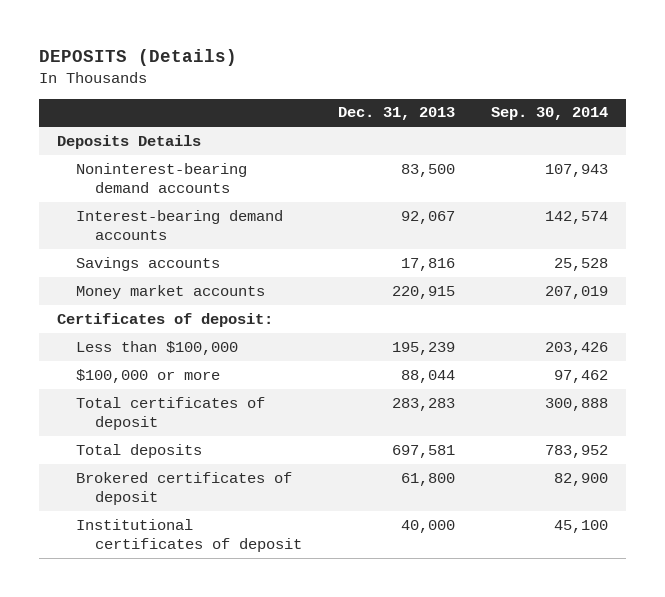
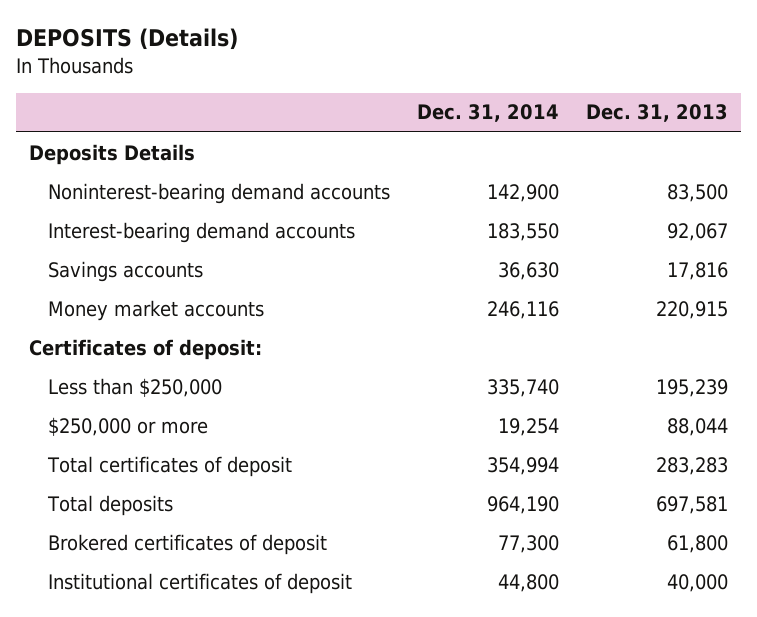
- | Dec. 31, 2013 | Sep. 30, 2014
+ | Dec. 31, 2014 | Dec. 31, 2013
- Less than $100,000 | 195,239 | 203,426
- $100,000 or more | 88,044 | 97,462
+ Less than $250,000 | 335,740 | 195,239
+ $250,000 or more | 19,254 | 88,044

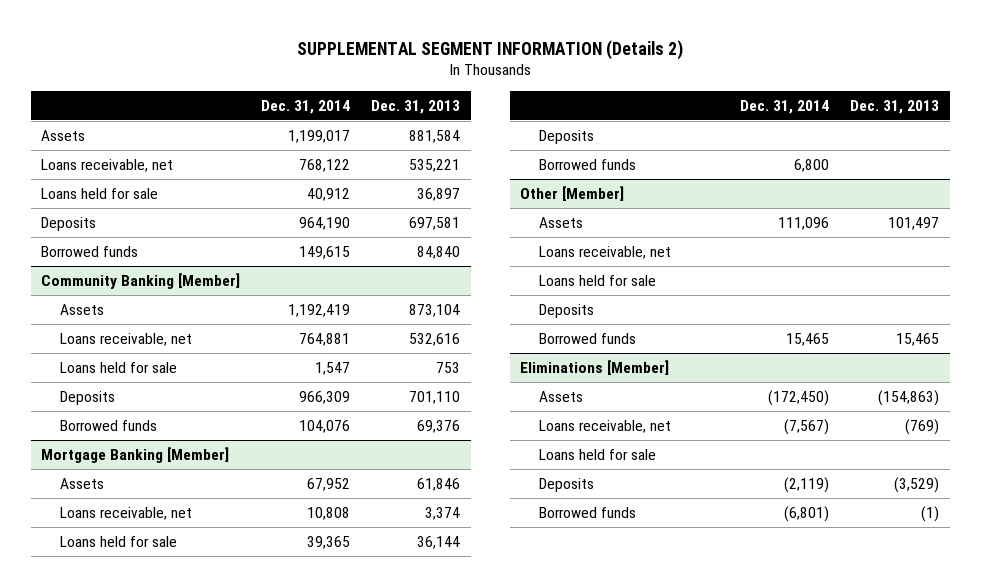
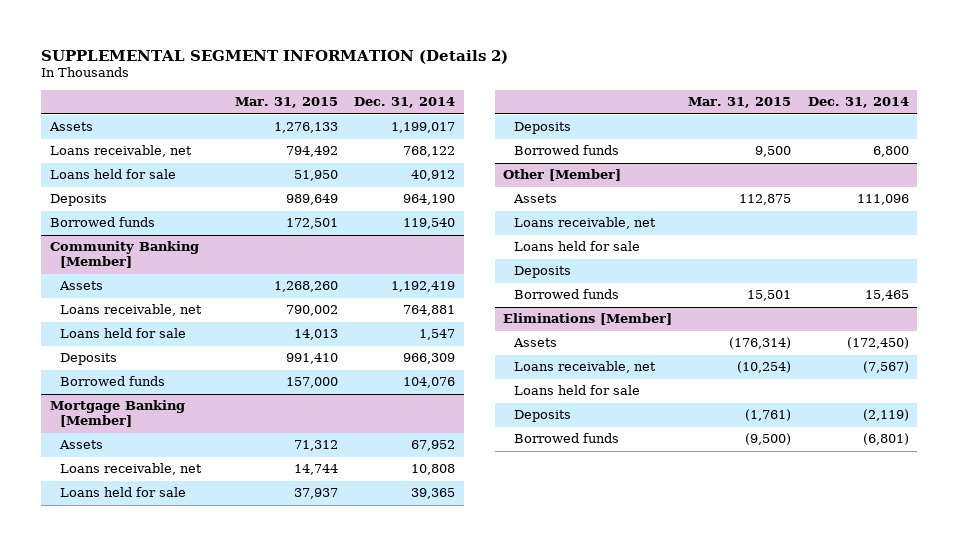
- | Dec. 31, 2014 | Dec. 31, 2013
+ | Mar. 31, 2015 | Dec. 31, 2014
- Borrowed funds | 149,615 | 84,840
+ Borrowed funds | 172,501 | 119,540

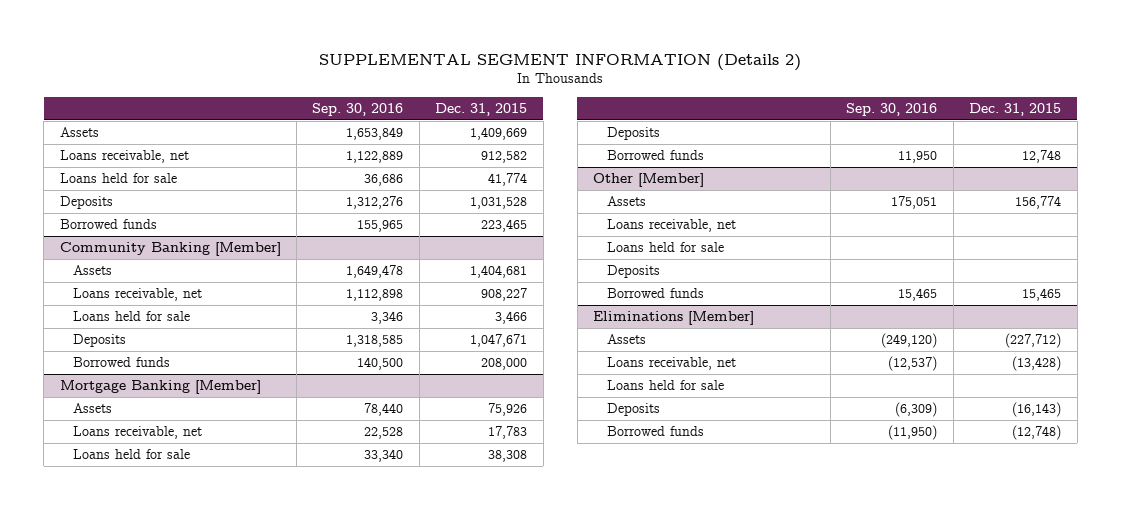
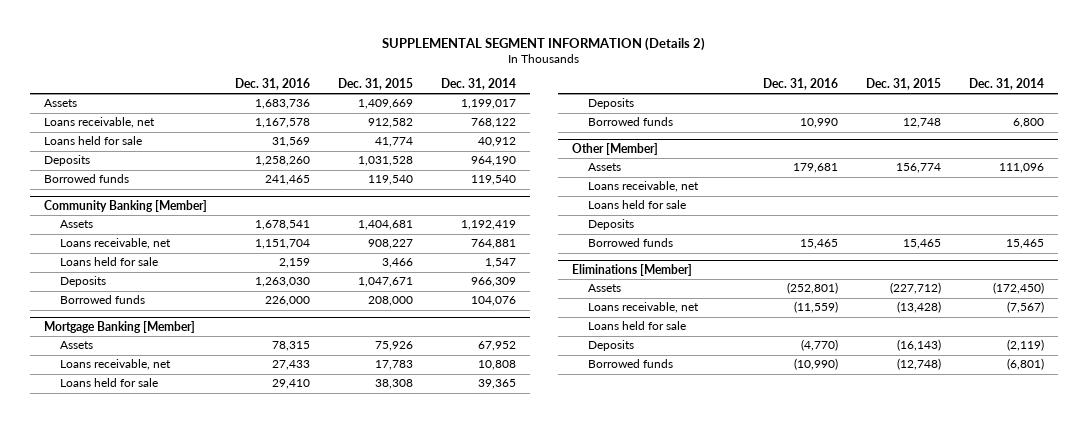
- | Sep. 30, 2016 | Dec. 31, 2015
+ | Dec. 31, 2016 | Dec. 31, 2015 | Dec. 31, 2014
- Borrowed funds | 155,965 | 223,465
+ Borrowed funds | 241,465 | 119,540 | 119,540

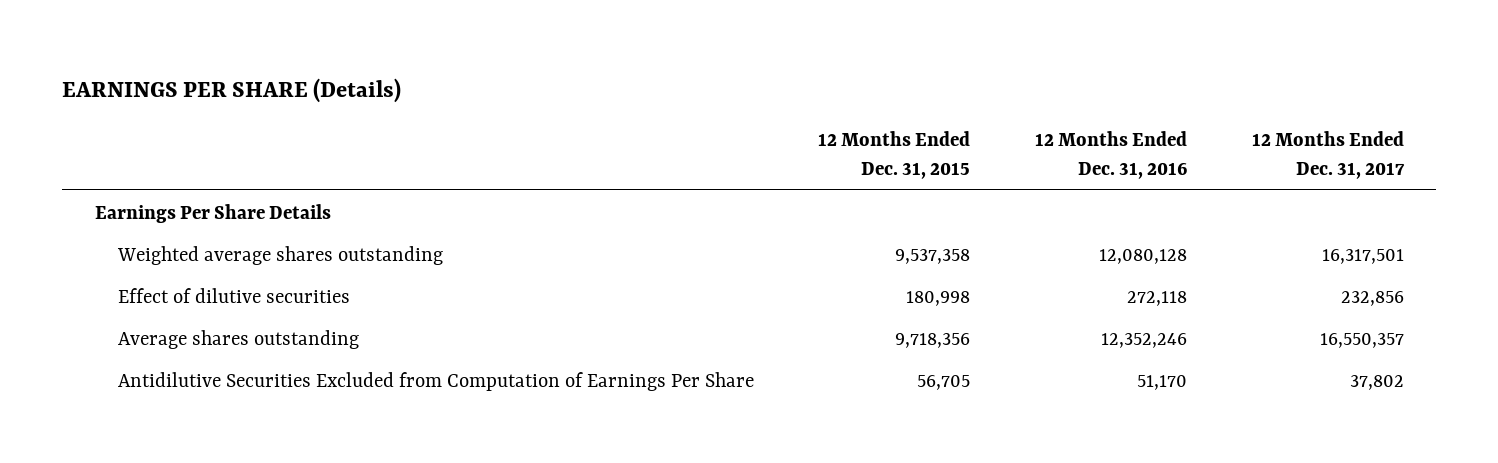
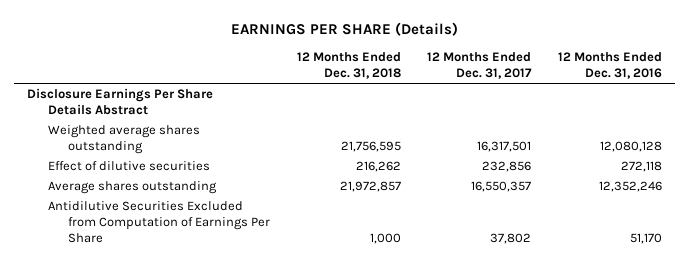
- | 12 Months Ended Dec. 31, 2015 | 12 Months Ended Dec. 31, 2016 | 12 Months Ended Dec. 31, 2017
+ | 12 Months Ended Dec. 31, 2018 | 12 Months Ended Dec. 31, 2017 | 12 Months Ended Dec. 31, 2016
- Earnings Per Share Details
+ Disclosure Earnings Per Share Details Abstract

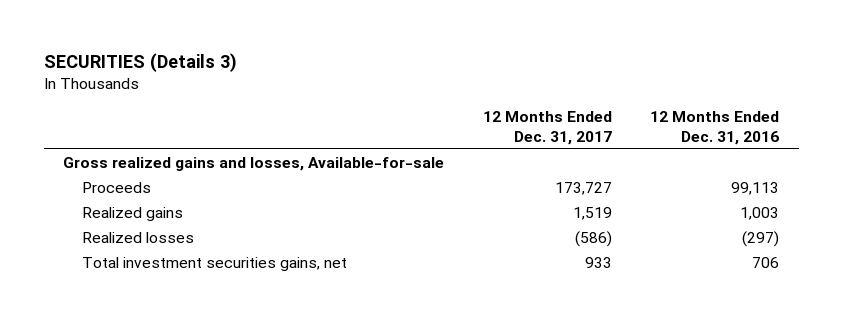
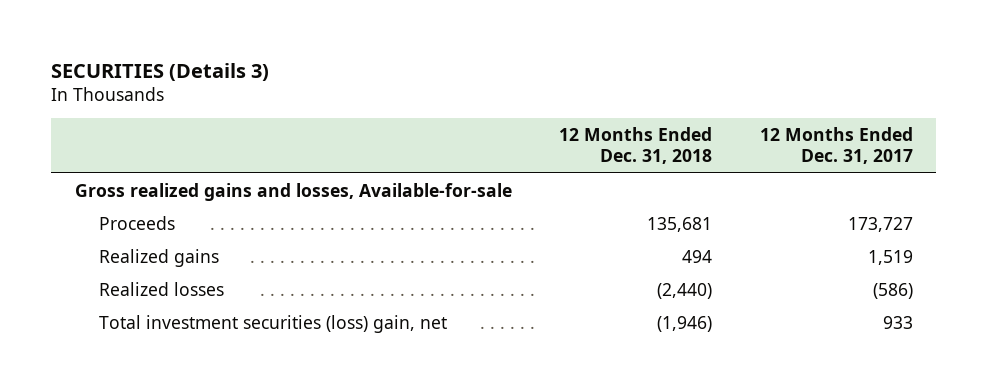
- | 12 Months Ended Dec. 31, 2017 | 12 Months Ended Dec. 31, 2016
+ | 12 Months Ended Dec. 31, 2018 | 12 Months Ended Dec. 31, 2017
- Total investment securities gains, net | 933 | 706
+ Total investment securities (loss) gain, net | (1,946) | 933

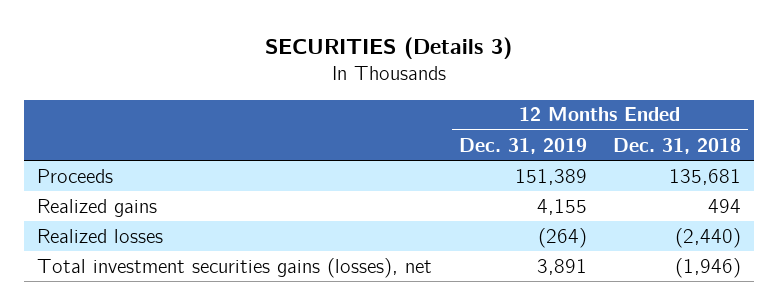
- | 12 Months Ended Dec. 31, 2018 | 12 Months Ended Dec. 31, 2017
+ | 12 Months Ended Dec. 31, 2019 | 12 Months Ended Dec. 31, 2018
- Gross realized gains and losses, Available-for-sale
- Total investment securities (loss) gain, net | (1,946) | 933
+ Total investment securities gains (losses), net | 3,891 | (1,946)

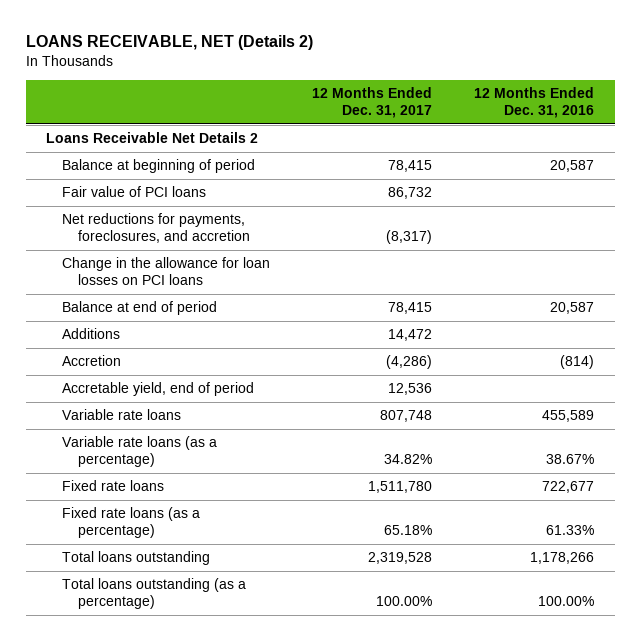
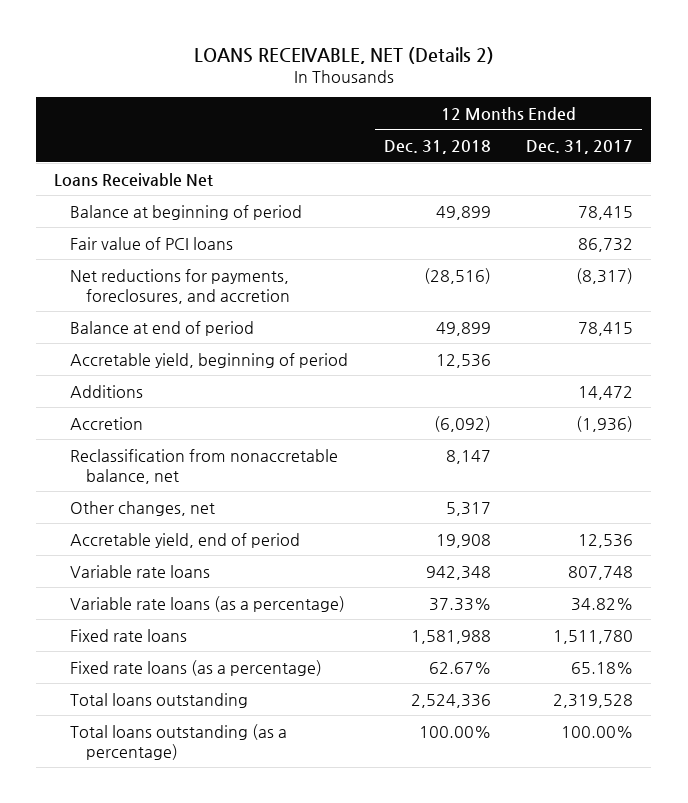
- | 12 Months Ended Dec. 31, 2017 | 12 Months Ended Dec. 31, 2016
+ | 12 Months Ended Dec. 31, 2018 | 12 Months Ended Dec. 31, 2017
- Loans Receivable Net Details 2
+ Loans Receivable Net
- Change in the allowance for loan losses on PCI loans
+ Accretable yield, beginning of period | 12,536 |
- Accretion | (4,286) | (814)
+ Accretion | (6,092) | (1,936)
+ Reclassification from nonaccretable balance, net | 8,147 |
+ Other changes, net | 5,317 |

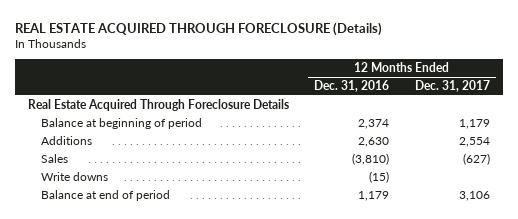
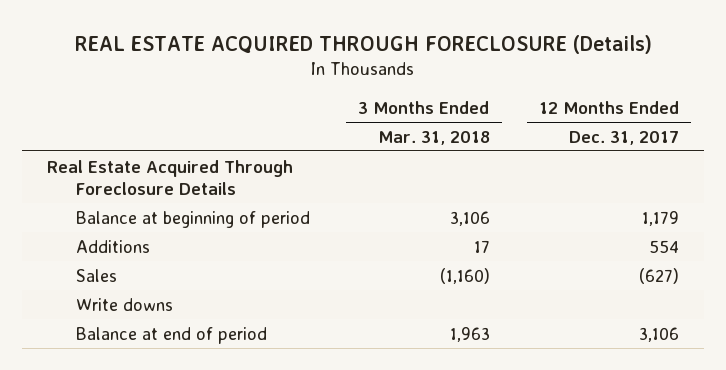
- | 12 Months Ended Dec. 31, 2016 | 12 Months Ended Dec. 31, 2017
+ | 3 Months Ended Mar. 31, 2018 | 12 Months Ended Dec. 31, 2017
- Additions | 2,630 | 2,554
+ Additions | 17 | 554

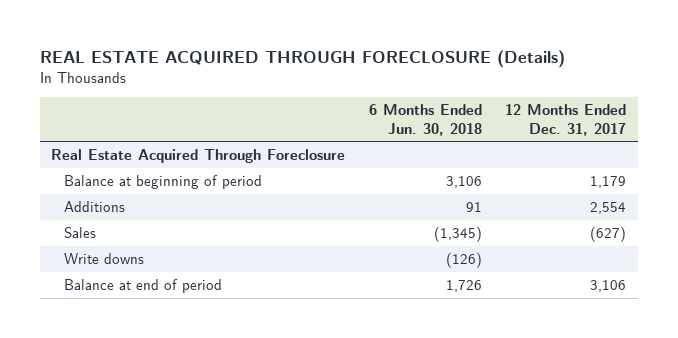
- | 3 Months Ended Mar. 31, 2018 | 12 Months Ended Dec. 31, 2017
+ | 6 Months Ended Jun. 30, 2018 | 12 Months Ended Dec. 31, 2017
- Real Estate Acquired Through Foreclosure Details
+ Real Estate Acquired Through Foreclosure
- Additions | 17 | 554
+ Additions | 91 | 2,554

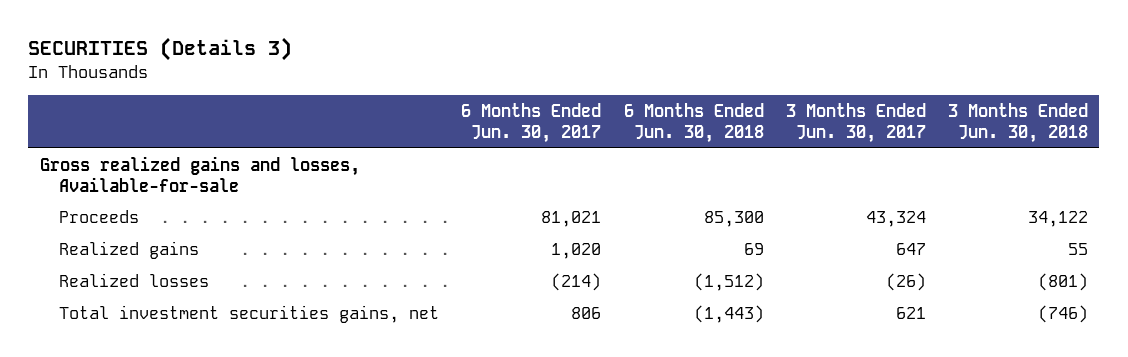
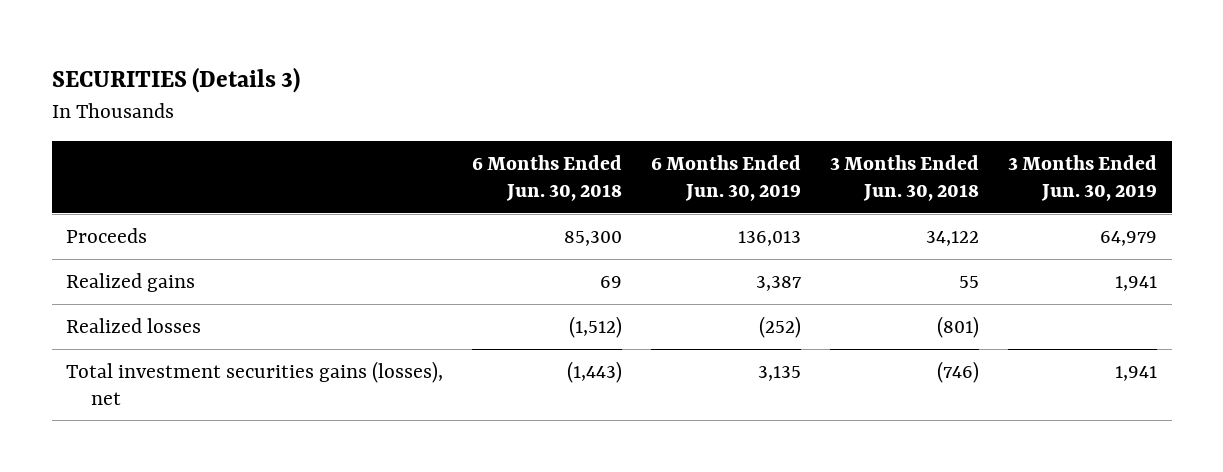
- | 6 Months Ended Jun. 30, 2017 | 6 Months Ended Jun. 30, 2018 | 3 Months Ended Jun. 30, 2017 | 3 Months Ended Jun. 30, 2018
+ | 6 Months Ended Jun. 30, 2018 | 6 Months Ended Jun. 30, 2019 | 3 Months Ended Jun. 30, 2018 | 3 Months Ended Jun. 30, 2019
- Gross realized gains and losses, Available-for-sale
- Total investment securities gains, net | 806 | (1,443) | 621 | (746)
+ Total investment securities gains (losses), net | (1,443) | 3,135 | (746) | 1,941

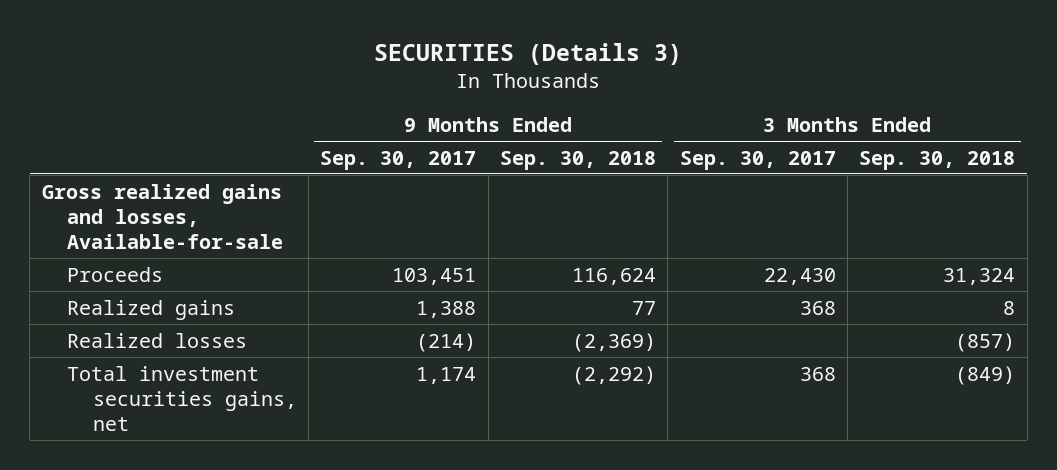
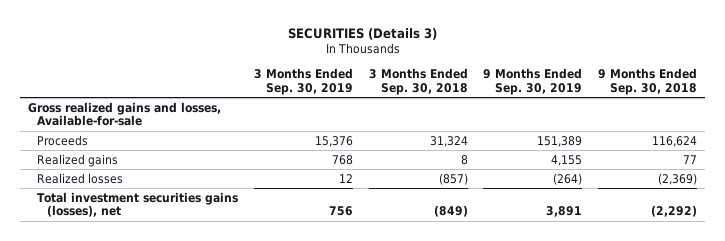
- | 9 Months Ended Sep. 30, 2017 | 9 Months Ended Sep. 30, 2018 | 3 Months Ended Sep. 30, 2017 | 3 Months Ended Sep. 30, 2018
+ | 3 Months Ended Sep. 30, 2019 | 3 Months Ended Sep. 30, 2018 | 9 Months Ended Sep. 30, 2019 | 9 Months Ended Sep. 30, 2018
- Total investment securities gains, net | 1,174 | (2,292) | 368 | (849)
+ Total investment securities gains (losses), net | 756 | (849) | 3,891 | (2,292)

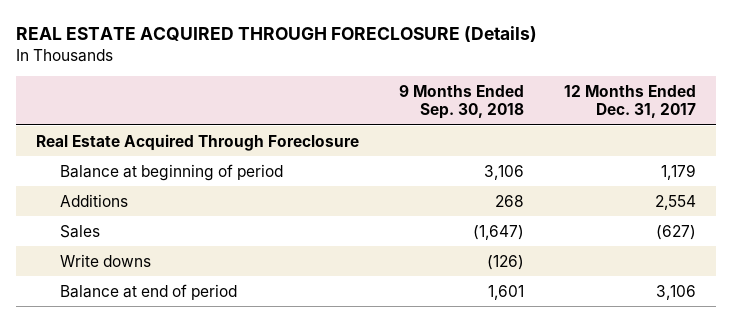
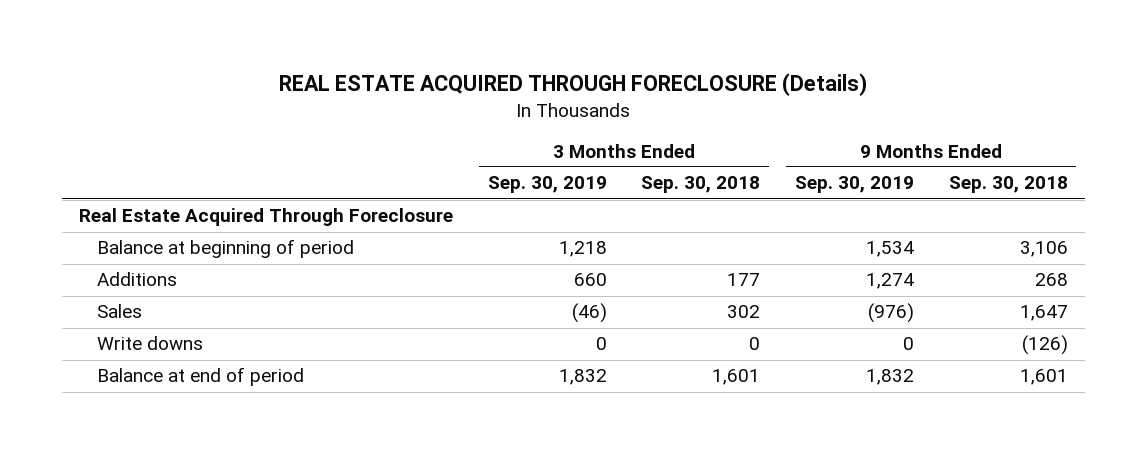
- | 9 Months Ended Sep. 30, 2018 | 12 Months Ended Dec. 31, 2017
+ | 3 Months Ended Sep. 30, 2019 | 3 Months Ended Sep. 30, 2018 | 9 Months Ended Sep. 30, 2019 | 9 Months Ended Sep. 30, 2018
- Sales | (1,647) | (627)
+ Sales | (46) | 302 | (976) | 1,647

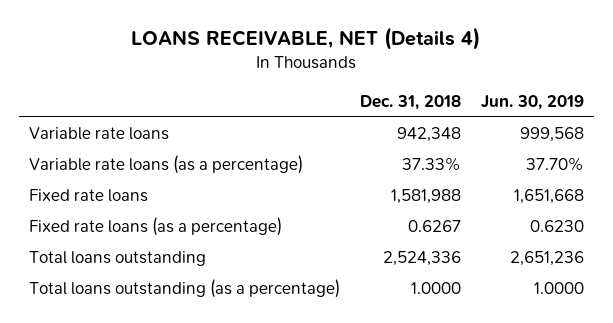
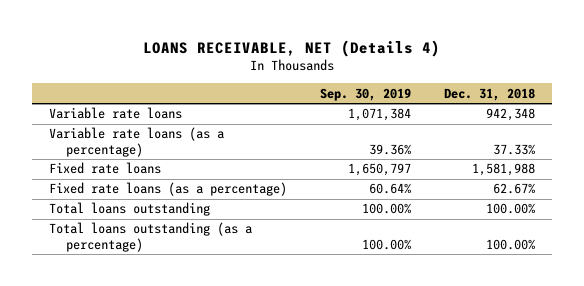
- | Dec. 31, 2018 | Jun. 30, 2019
+ | Sep. 30, 2019 | Dec. 31, 2018
- Fixed rate loans (as a percentage) | 0.6267 | 0.6230
- Total loans outstanding | 2,524,336 | 2,651,236
- Total loans outstanding (as a percentage) | 1.0000 | 1.0000
+ Fixed rate loans (as a percentage) | 60.64% | 62.67%
+ Total loans outstanding | 100.00% | 100.00%
+ Total loans outstanding (as a percentage) | 100.00% | 100.00%

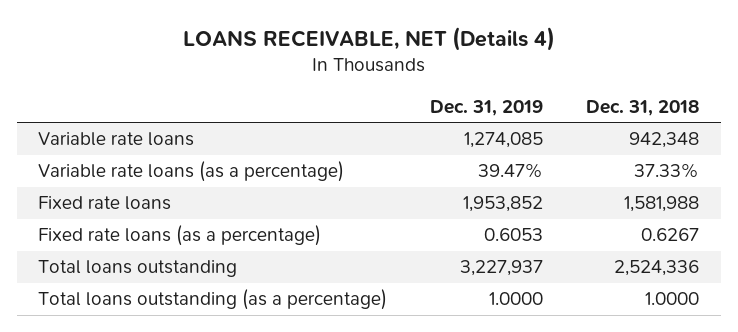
- | Sep. 30, 2019 | Dec. 31, 2018
+ | Dec. 31, 2019 | Dec. 31, 2018
- Fixed rate loans (as a percentage) | 60.64% | 62.67%
- Total loans outstanding | 100.00% | 100.00%
- Total loans outstanding (as a percentage) | 100.00% | 100.00%
+ Fixed rate loans (as a percentage) | 0.6053 | 0.6267
+ Total loans outstanding | 3,227,937 | 2,524,336
+ Total loans outstanding (as a percentage) | 1.0000 | 1.0000

